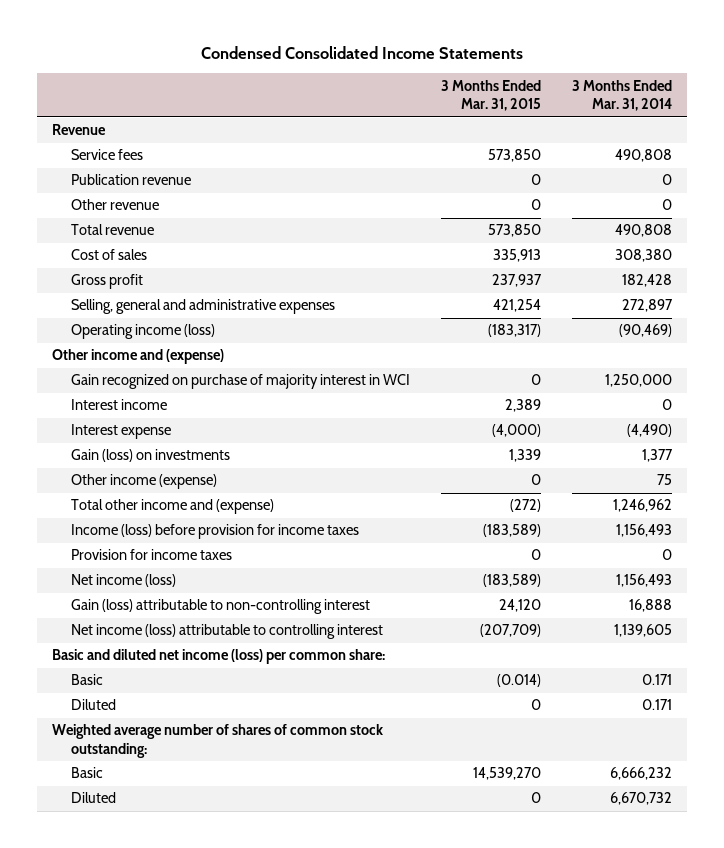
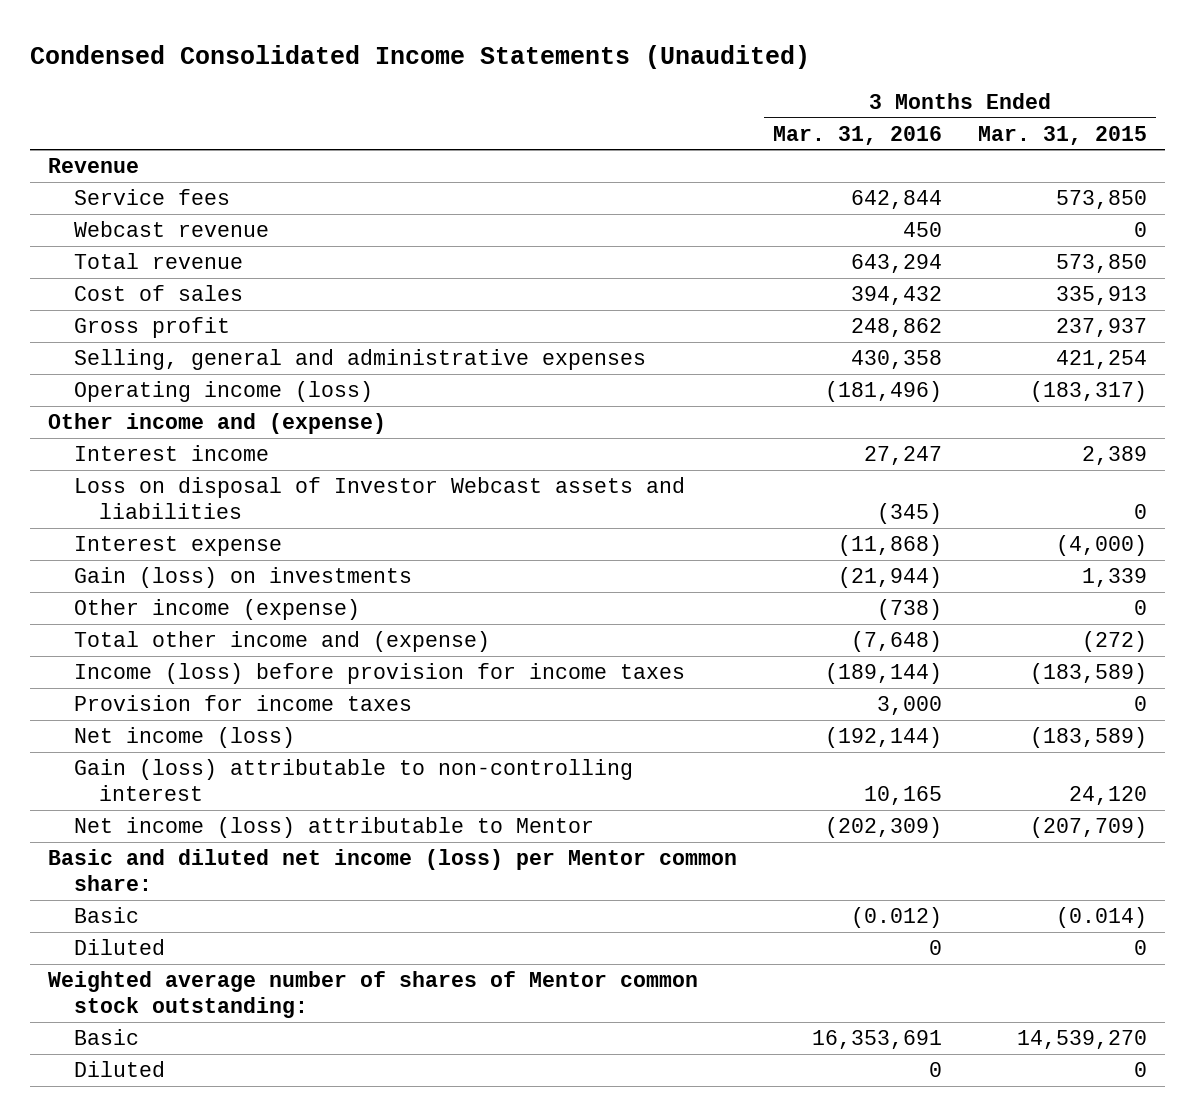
- Condensed Consolidated Income Statements
+ Condensed Consolidated Income Statements (Unaudited)
- | 3 Months Ended Mar. 31, 2015 | 3 Months Ended Mar. 31, 2014
+ | 3 Months Ended Mar. 31, 2016 | 3 Months Ended Mar. 31, 2015
- Publication revenue | 0 | 0
- Other revenue | 0 | 0
+ Webcast revenue | 450 | 0
- Gain recognized on purchase of majority interest in WCI | 0 | 1,250,000
+ Loss on disposal of Investor Webcast assets and liabilities | (345) | 0
- Net income (loss) attributable to controlling interest | (207,709) | 1,139,605
- Basic and diluted net income (loss) per common share:
+ Net income (loss) attributable to Mentor | (202,309) | (207,709)
+ Basic and diluted net income (loss) per Mentor common share:
- Weighted average number of shares of common stock outstanding:
+ Weighted average number of shares of Mentor common stock outstanding:

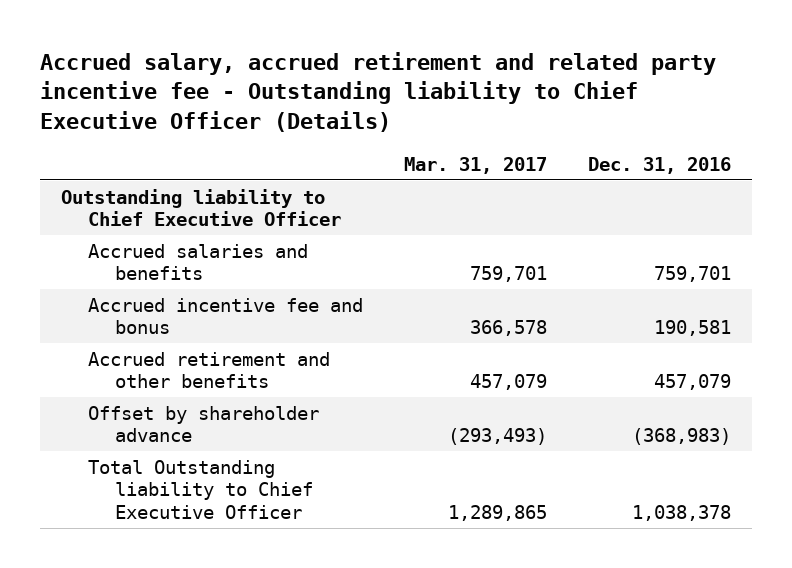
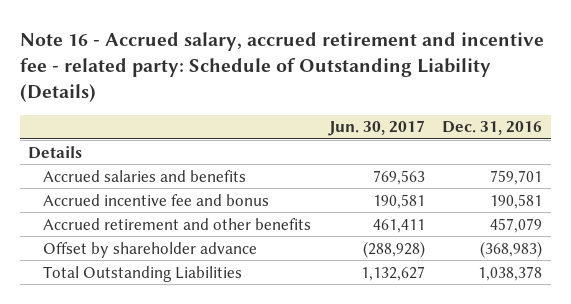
- Accrued salary, accrued retirement and related party incentive fee - Outstanding liability to Chief Executive Officer (Details)
+ Note 16 - Accrued salary, accrued retirement and incentive fee - related party: Schedule of Outstanding Liability (Details)
- | Mar. 31, 2017 | Dec. 31, 2016
+ | Jun. 30, 2017 | Dec. 31, 2016
- Outstanding liability to Chief Executive Officer
+ Details
- Total Outstanding liability to Chief Executive Officer | 1,289,865 | 1,038,378
+ Total Outstanding Liabilities | 1,132,627 | 1,038,378

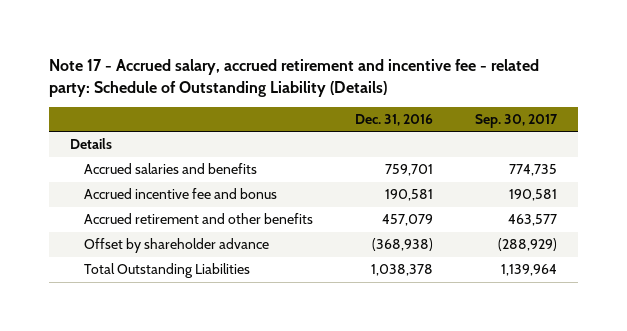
- Note 16 - Accrued salary, accrued retirement and incentive fee - related party: Schedule of Outstanding Liability (Details)
+ Note 17 - Accrued salary, accrued retirement and incentive fee - related party: Schedule of Outstanding Liability (Details)
- | Jun. 30, 2017 | Dec. 31, 2016
+ | Dec. 31, 2016 | Sep. 30, 2017
- Offset by shareholder advance | (288,928) | (368,983)
+ Offset by shareholder advance | (368,938) | (288,929)

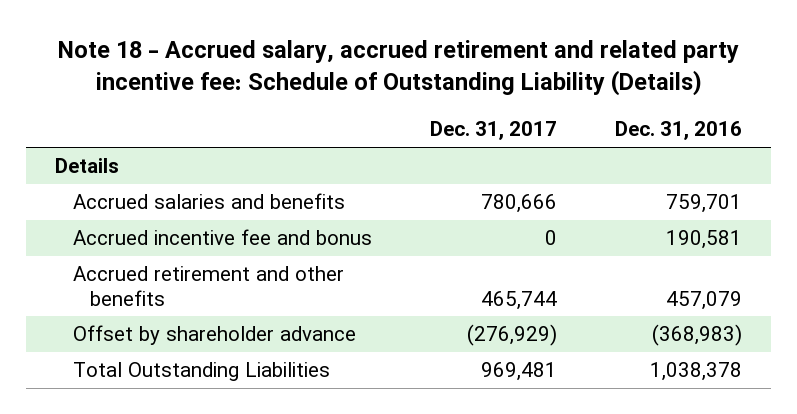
- Note 17 - Accrued salary, accrued retirement and incentive fee - related party: Schedule of Outstanding Liability (Details)
+ Note 18 - Accrued salary, accrued retirement and related party incentive fee: Schedule of Outstanding Liability (Details)
- | Dec. 31, 2016 | Sep. 30, 2017
+ | Dec. 31, 2017 | Dec. 31, 2016
- Offset by shareholder advance | (368,938) | (288,929)
+ Offset by shareholder advance | (276,929) | (368,983)

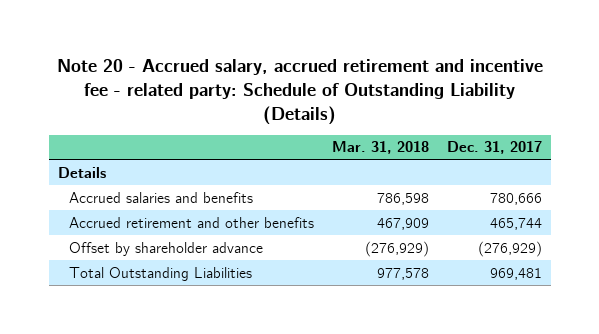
- Note 18 - Accrued salary, accrued retirement and related party incentive fee: Schedule of Outstanding Liability (Details)
+ Note 20 - Accrued salary, accrued retirement and incentive fee - related party: Schedule of Outstanding Liability (Details)
- | Dec. 31, 2017 | Dec. 31, 2016
+ | Mar. 31, 2018 | Dec. 31, 2017
- Accrued incentive fee and bonus | 0 | 190,581

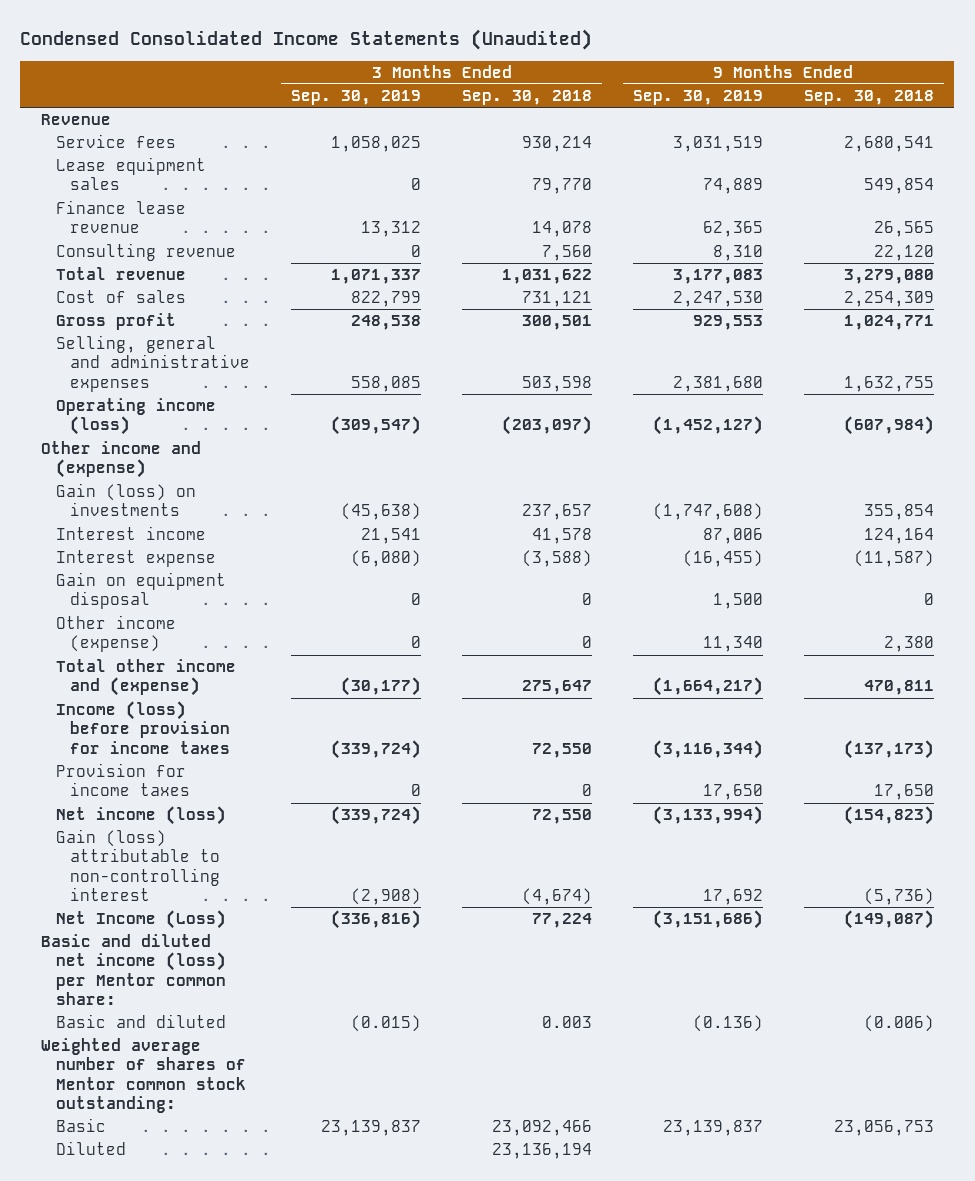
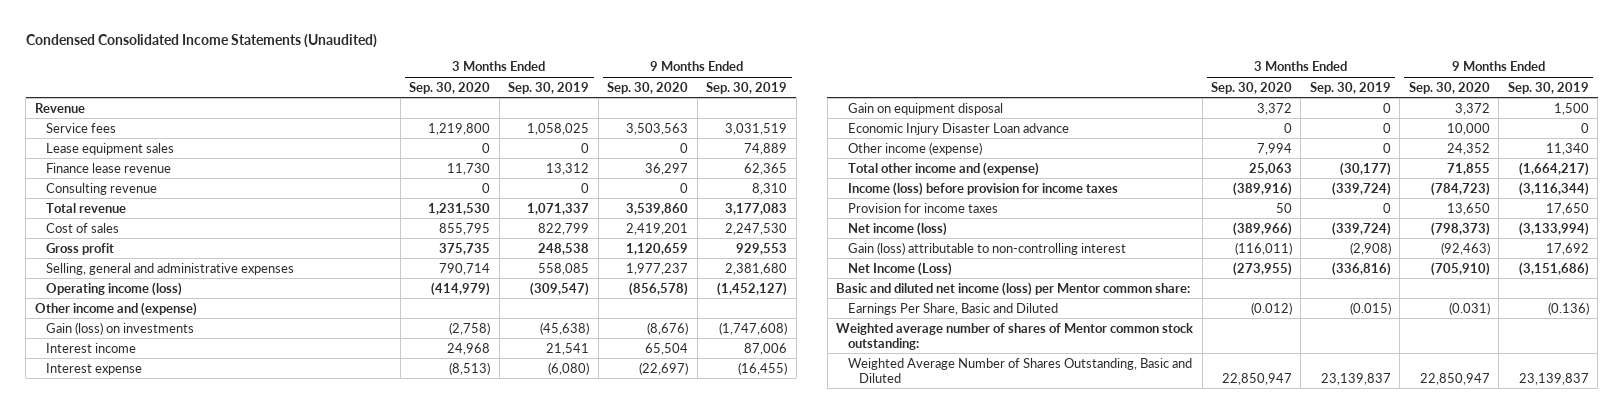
- | 3 Months Ended Sep. 30, 2019 | 3 Months Ended Sep. 30, 2018 | 9 Months Ended Sep. 30, 2019 | 9 Months Ended Sep. 30, 2018
+ | 3 Months Ended Sep. 30, 2020 | 3 Months Ended Sep. 30, 2019 | 9 Months Ended Sep. 30, 2020 | 9 Months Ended Sep. 30, 2019
+ Economic Injury Disaster Loan advance | 0 | 0 | 10,000 | 0
- Basic and diluted | (0.015) | 0.003 | (0.136) | (0.006)
+ Earnings Per Share, Basic and Diluted | (0.012) | (0.015) | (0.031) | (0.136)
- Basic | 23,139,837 | 23,092,466 | 23,139,837 | 23,056,753
- Diluted | | 23,136,194 | |
+ Weighted Average Number of Shares Outstanding, Basic and Diluted | 22,850,947 | 23,139,837 | 22,850,947 | 23,139,837

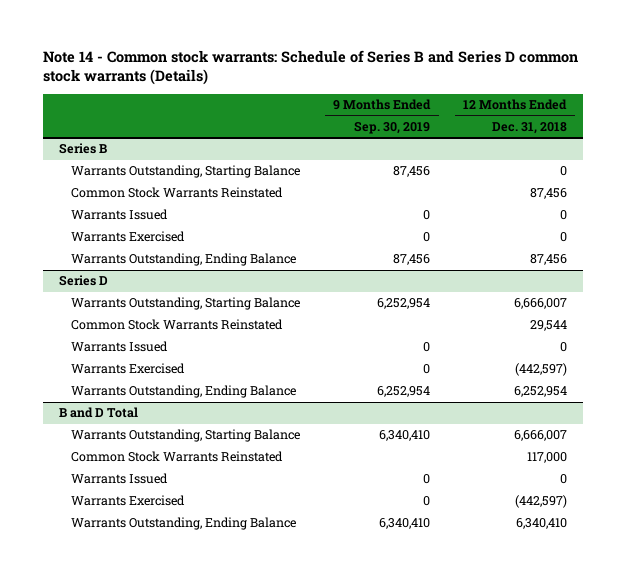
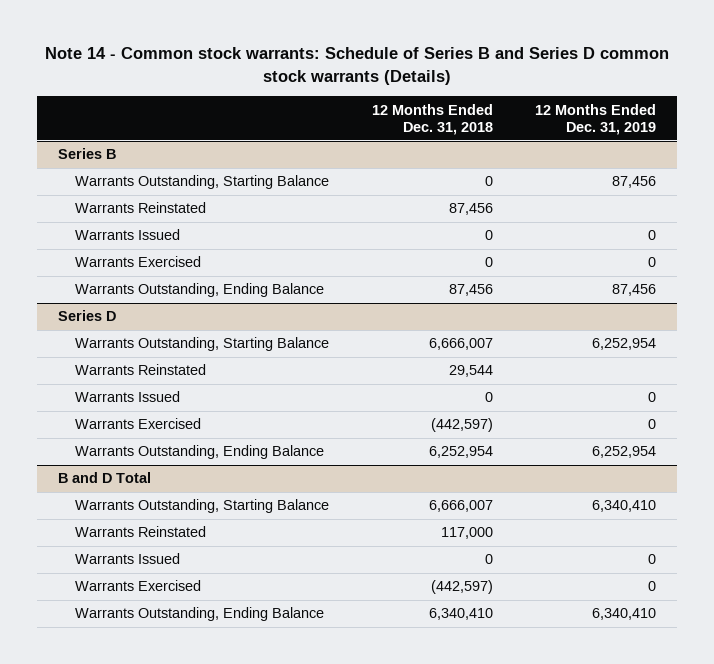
- | 9 Months Ended Sep. 30, 2019 | 12 Months Ended Dec. 31, 2018
+ | 12 Months Ended Dec. 31, 2018 | 12 Months Ended Dec. 31, 2019
@ Series B
- Common Stock Warrants Reinstated | | 87,456
+ Warrants Reinstated | 87,456 |
@ Series D
- Common Stock Warrants Reinstated | | 29,544
+ Warrants Reinstated | 29,544 |
@ B and D Total
- Common Stock Warrants Reinstated | | 117,000
+ Warrants Reinstated | 117,000 |

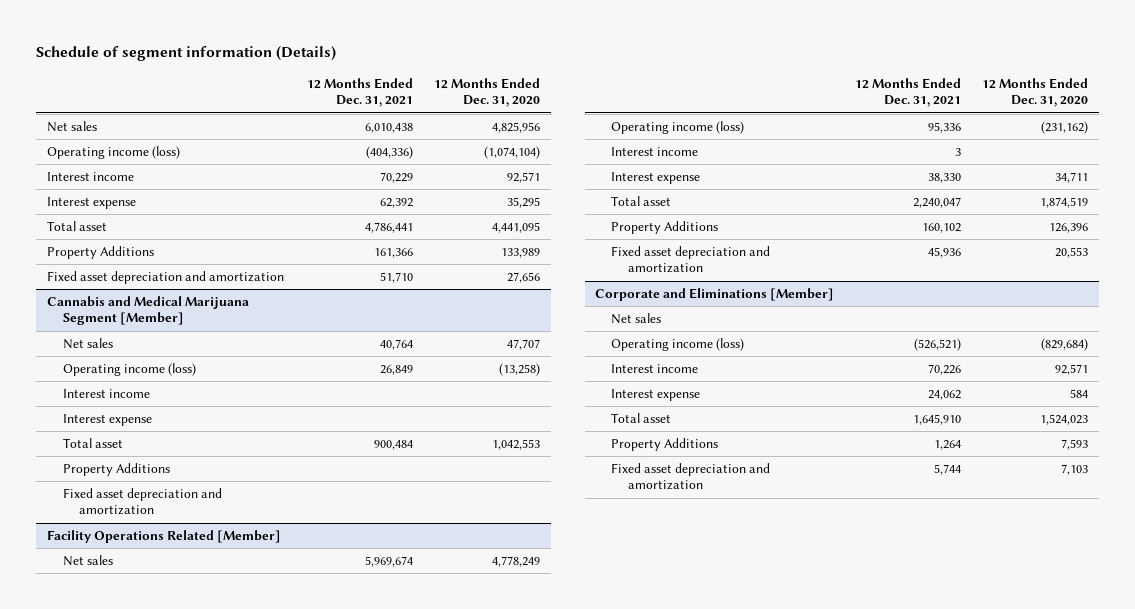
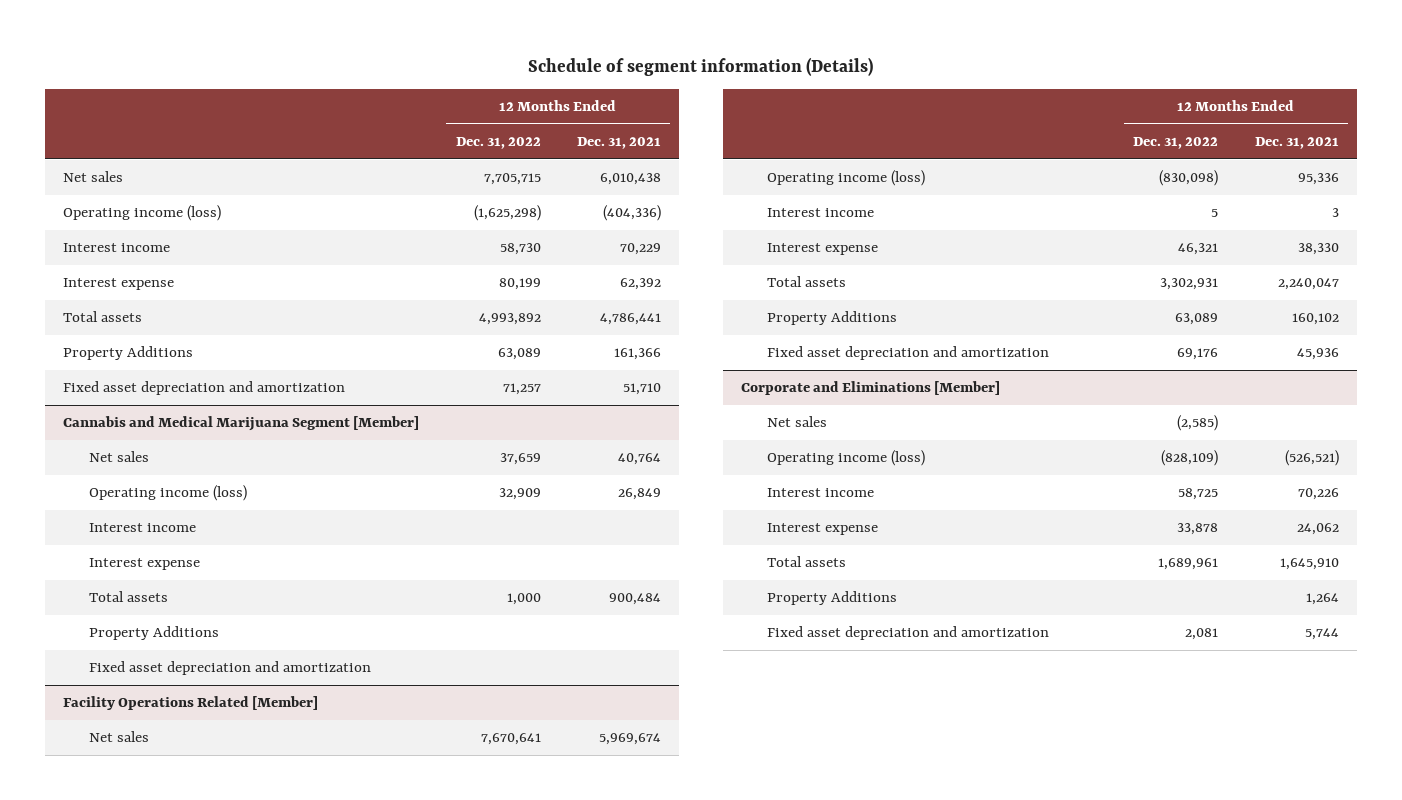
- | 12 Months Ended Dec. 31, 2021 | 12 Months Ended Dec. 31, 2020
+ | 12 Months Ended Dec. 31, 2022 | 12 Months Ended Dec. 31, 2021
- Total asset | 4,786,441 | 4,441,095
+ Total assets | 4,993,892 | 4,786,441
@ Cannabis and Medical Marijuana Segment [Member]
- Total asset | 900,484 | 1,042,553
+ Total assets | 1,000 | 900,484
@ Facility Operations Related [Member]
- Total asset | 2,240,047 | 1,874,519
+ Total assets | 3,302,931 | 2,240,047
@ Corporate and Eliminations [Member]
- Total asset | 1,645,910 | 1,524,023
+ Total assets | 1,689,961 | 1,645,910

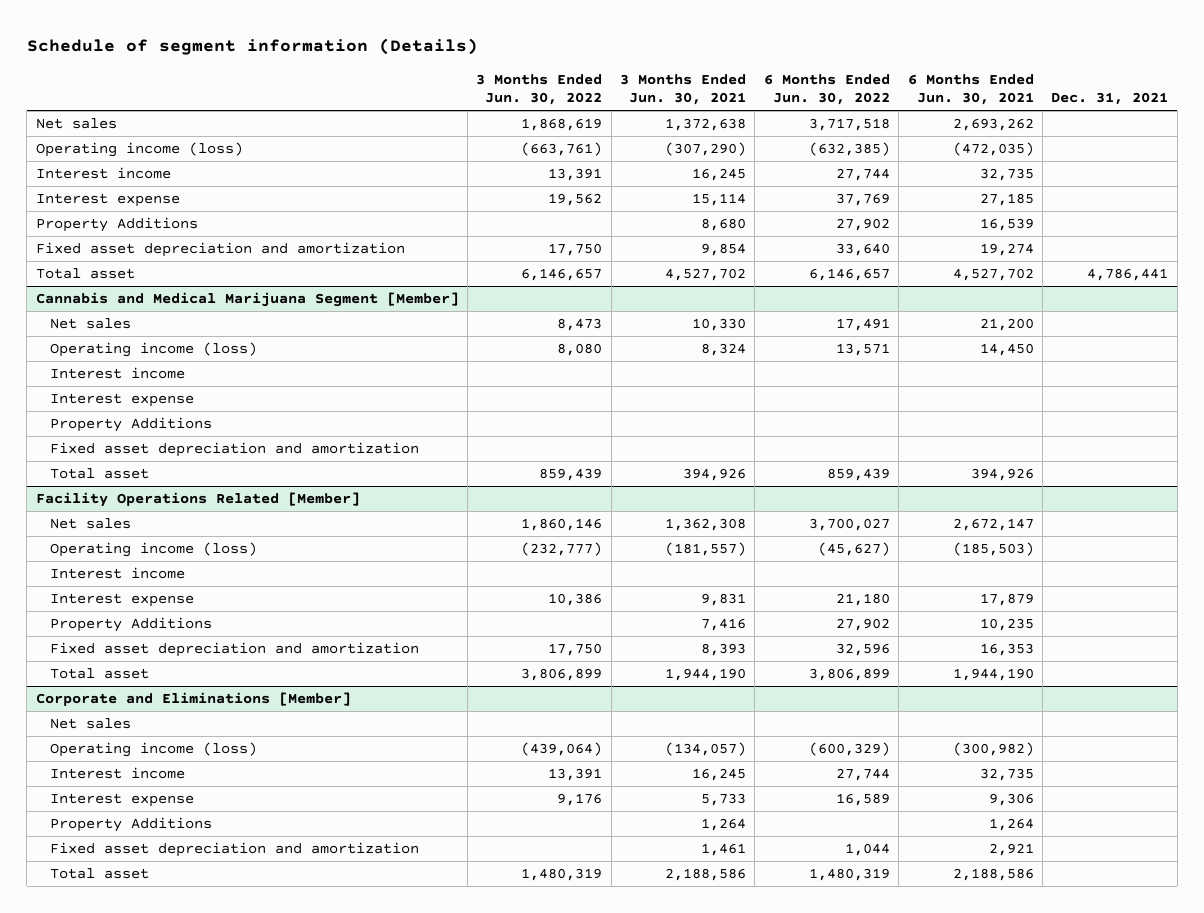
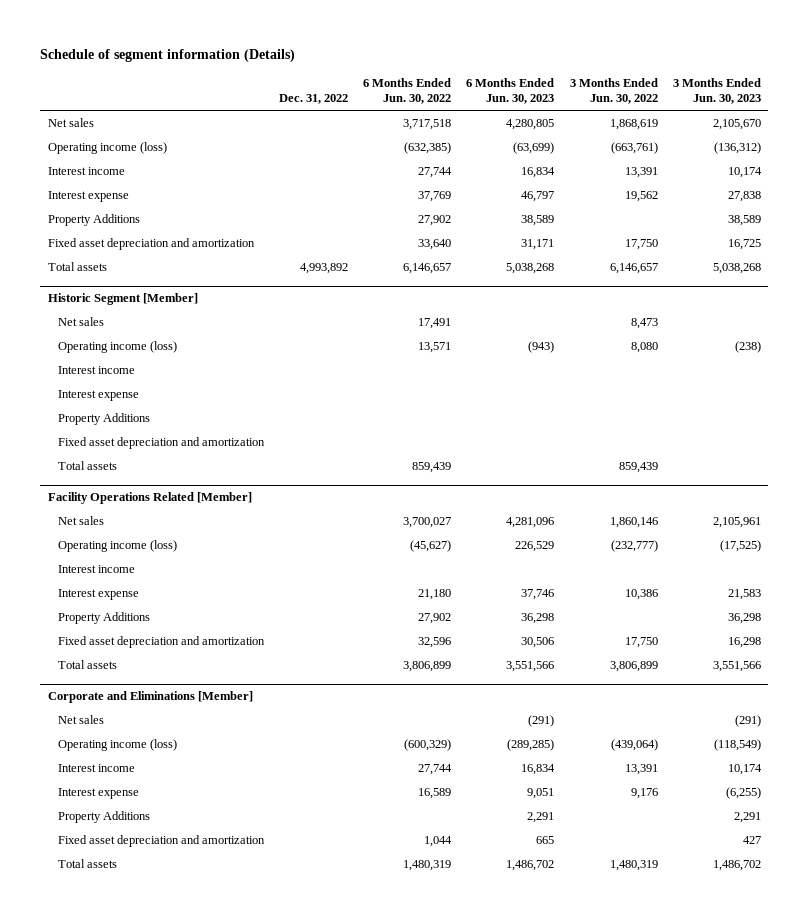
- | 3 Months Ended Jun. 30, 2022 | 3 Months Ended Jun. 30, 2021 | 6 Months Ended Jun. 30, 2022 | 6 Months Ended Jun. 30, 2021 | Dec. 31, 2021
+ | Dec. 31, 2022 | 6 Months Ended Jun. 30, 2022 | 6 Months Ended Jun. 30, 2023 | 3 Months Ended Jun. 30, 2022 | 3 Months Ended Jun. 30, 2023
- Total asset | 6,146,657 | 4,527,702 | 6,146,657 | 4,527,702 | 4,786,441
- Cannabis and Medical Marijuana Segment [Member]
+ Total assets | 4,993,892 | 6,146,657 | 5,038,268 | 6,146,657 | 5,038,268
+ Historic Segment [Member]
- Total asset | 859,439 | 394,926 | 859,439 | 394,926 |
+ Total assets | | 859,439 | | 859,439 |
@ Facility Operations Related [Member]
- Total asset | 3,806,899 | 1,944,190 | 3,806,899 | 1,944,190 |
+ Total assets | | 3,806,899 | 3,551,566 | 3,806,899 | 3,551,566
@ Corporate and Eliminations [Member]
- Total asset | 1,480,319 | 2,188,586 | 1,480,319 | 2,188,586 |
+ Total assets | | 1,480,319 | 1,486,702 | 1,480,319 | 1,486,702

